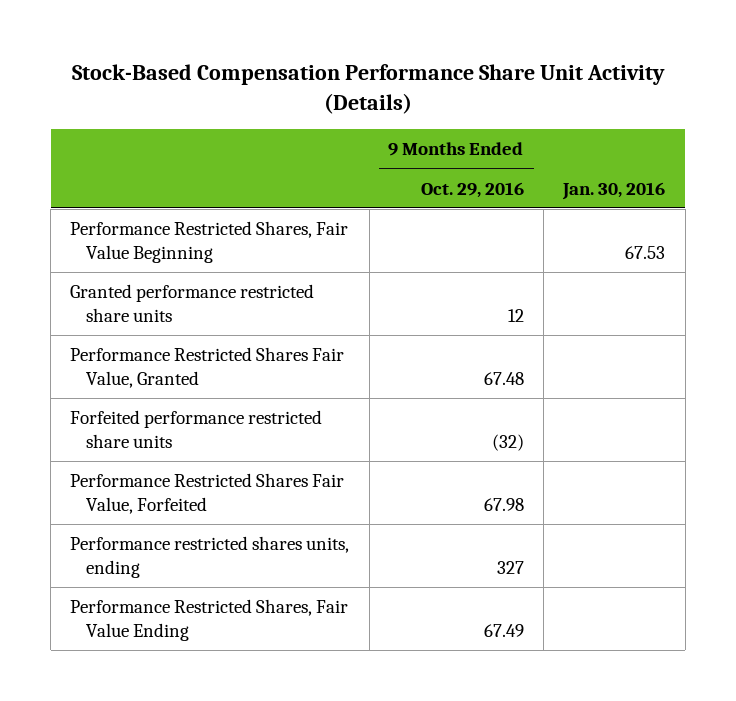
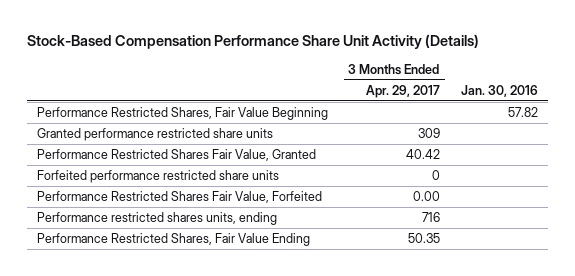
- | 9 Months Ended Oct. 29, 2016 | Jan. 30, 2016
+ | 3 Months Ended Apr. 29, 2017 | Jan. 30, 2016
- Performance Restricted Shares, Fair Value Beginning | | 67.53
+ Performance Restricted Shares, Fair Value Beginning | | 57.82

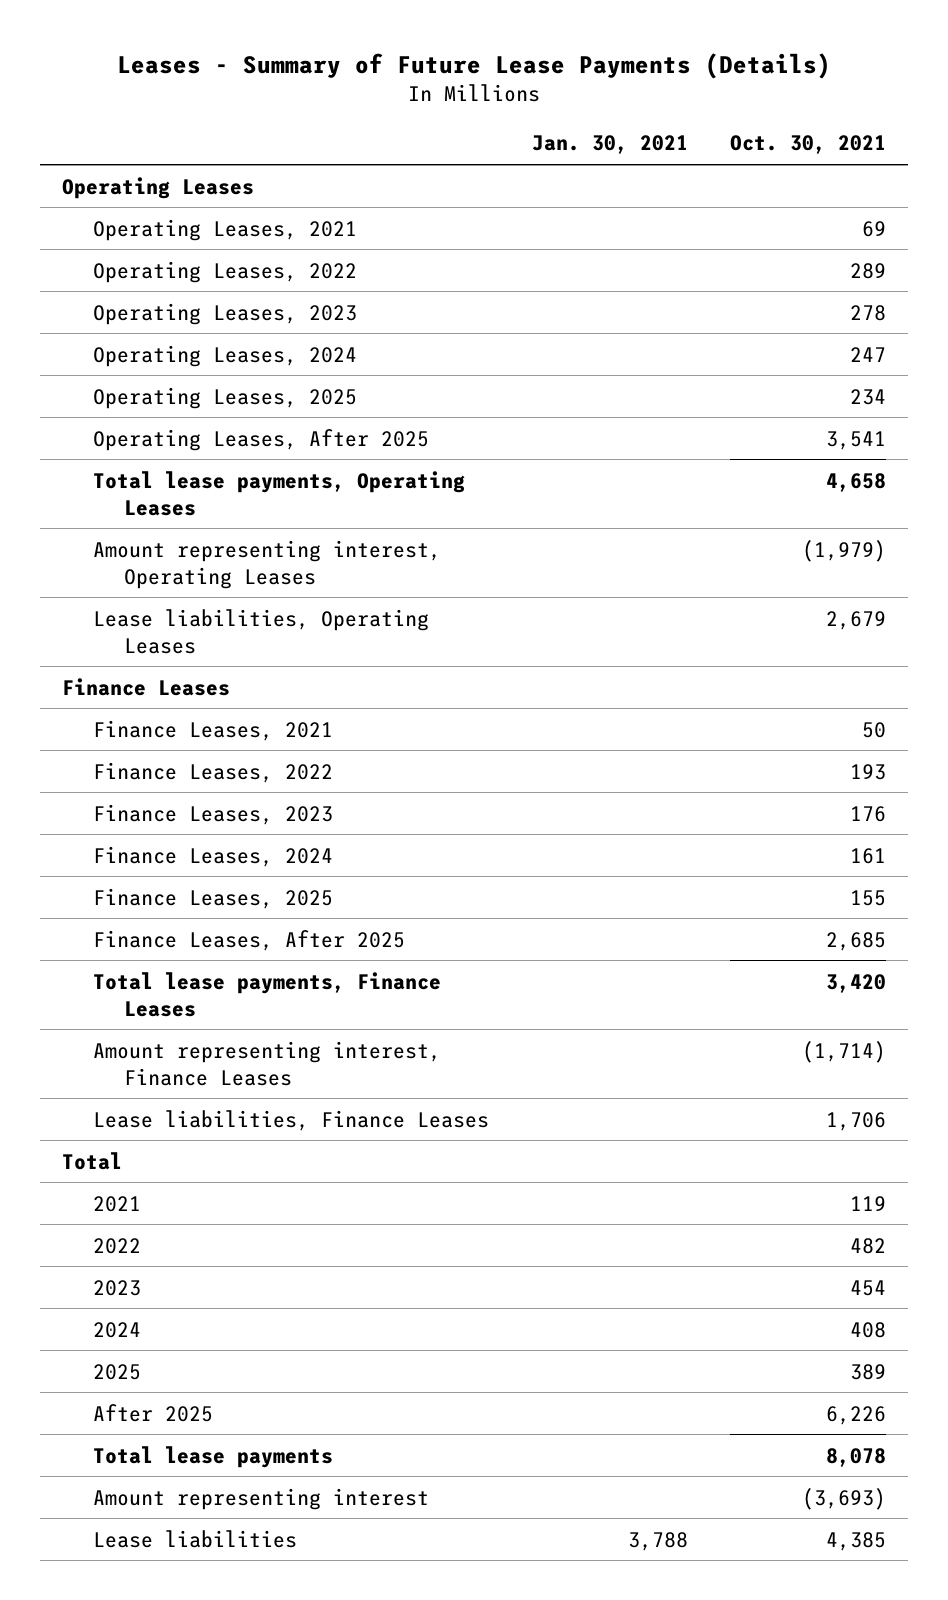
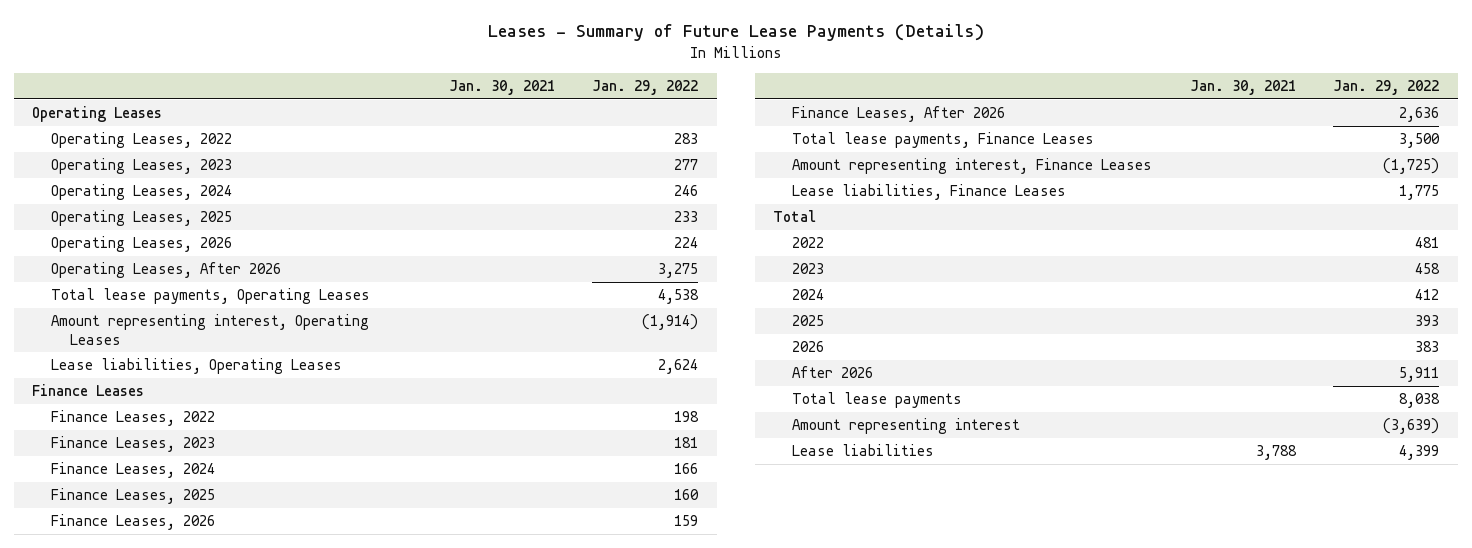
- | Jan. 30, 2021 | Oct. 30, 2021
+ | Jan. 30, 2021 | Jan. 29, 2022
- Operating Leases, 2021 | | 69
- Operating Leases, After 2025 | | 3,541
+ Operating Leases, 2026 | | 224
+ Operating Leases, After 2026 | | 3,275
- Finance Leases, 2021 | | 50
- Finance Leases, After 2025 | | 2,685
+ Finance Leases, 2026 | | 159
+ Finance Leases, After 2026 | | 2,636
- 2021 | | 119
- After 2025 | | 6,226
+ 2026 | | 383
+ After 2026 | | 5,911

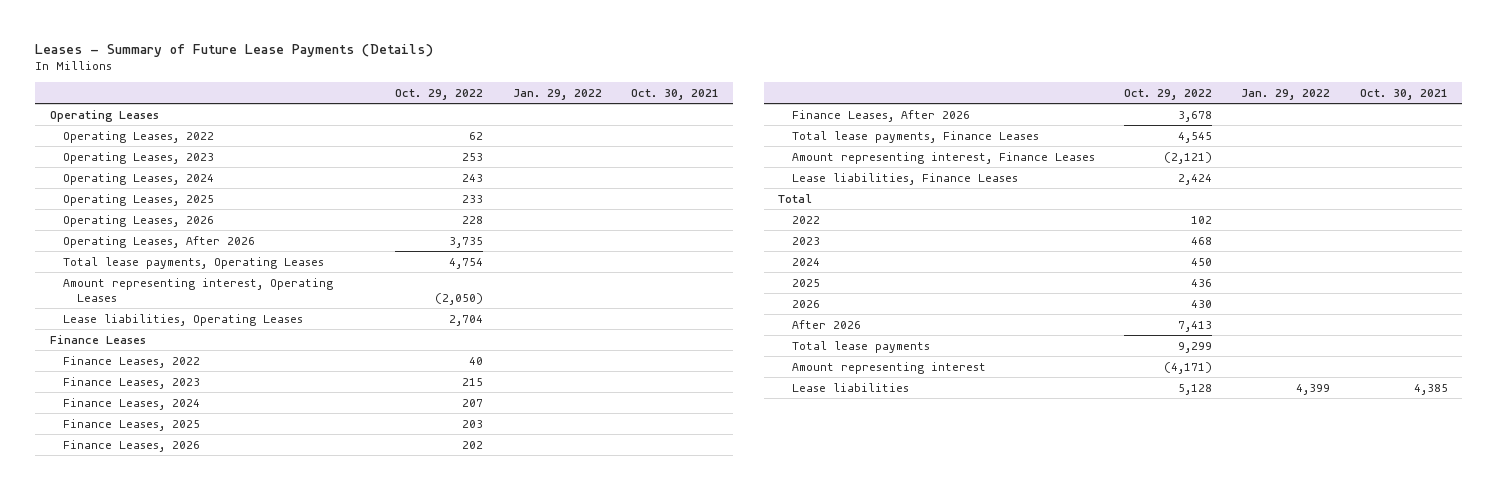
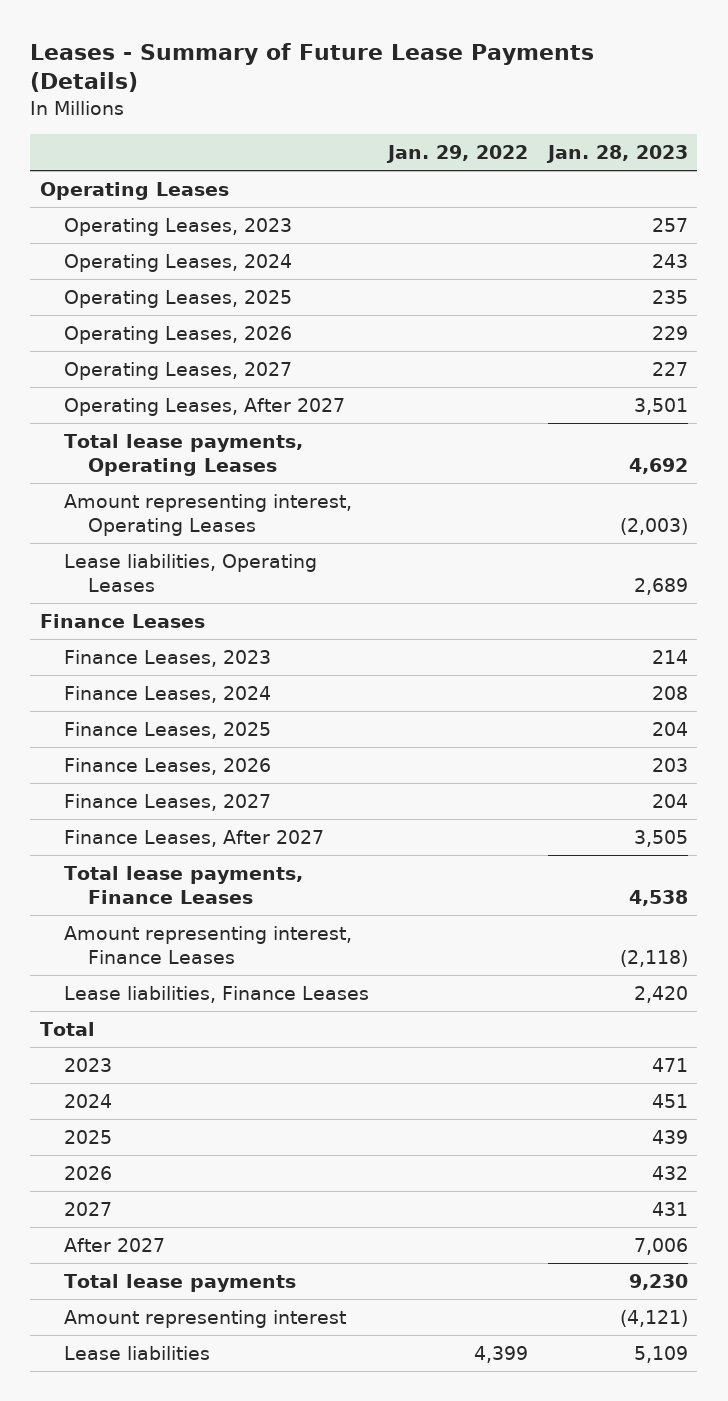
- | Oct. 29, 2022 | Jan. 29, 2022 | Oct. 30, 2021
+ | Jan. 29, 2022 | Jan. 28, 2023
- Operating Leases, 2022 | 62 | |
- Operating Leases, After 2026 | 3,735 | |
+ Operating Leases, 2027 | | 227
+ Operating Leases, After 2027 | | 3,501
- Finance Leases, 2022 | 40 | |
- Finance Leases, After 2026 | 3,678 | |
+ Finance Leases, 2027 | | 204
+ Finance Leases, After 2027 | | 3,505
- 2022 | 102 | |
- After 2026 | 7,413 | |
+ 2027 | | 431
+ After 2027 | | 7,006

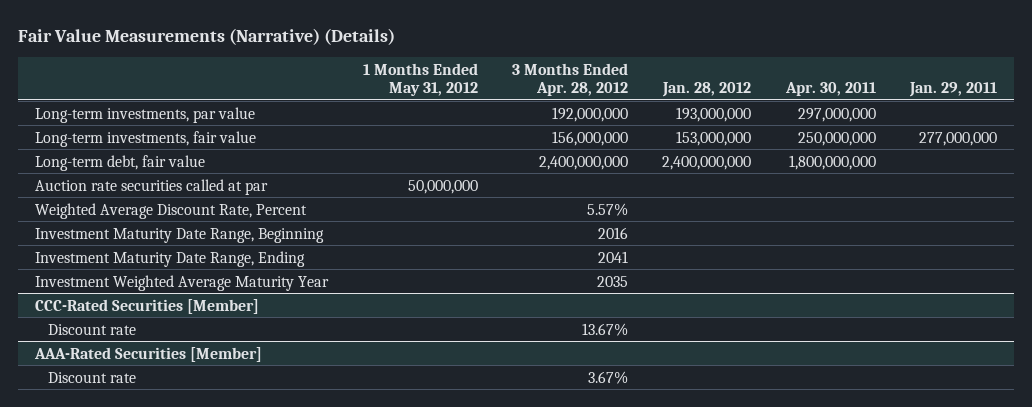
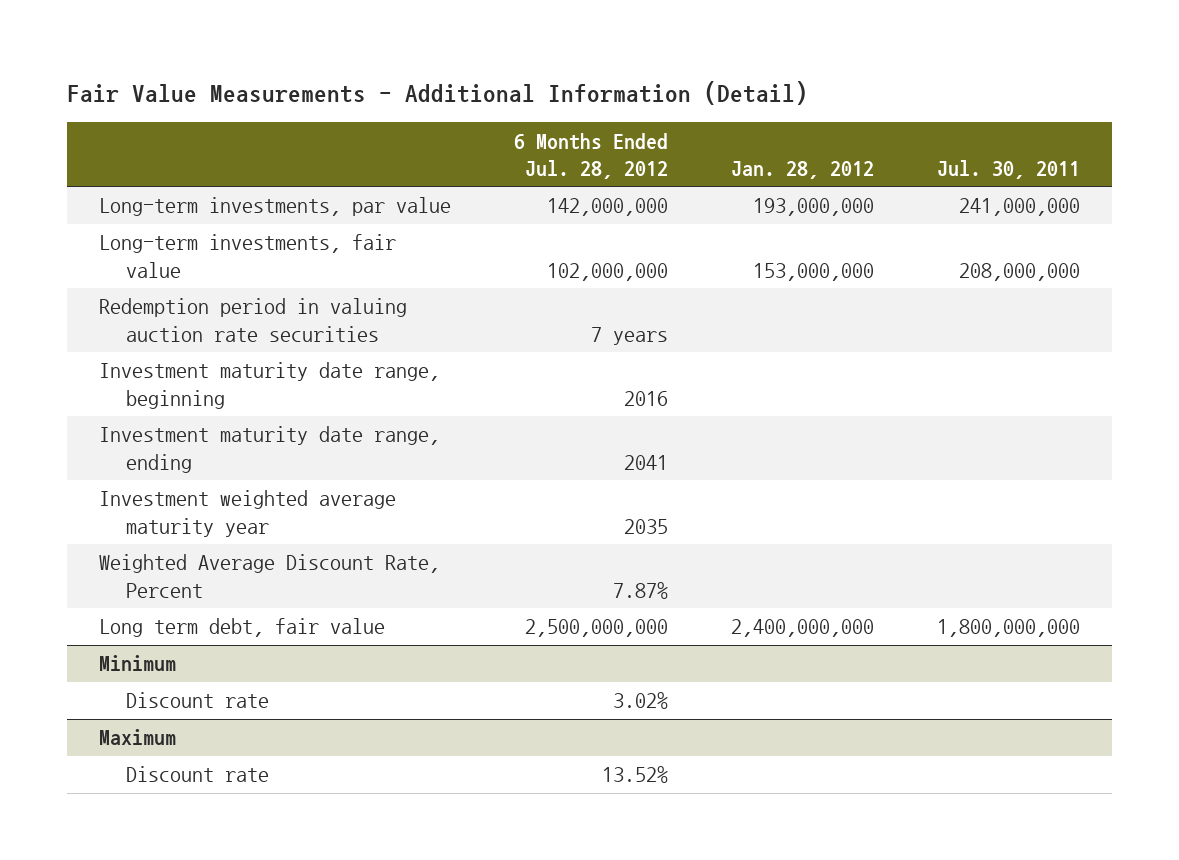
- Fair Value Measurements (Narrative) (Details)
+ Fair Value Measurements - Additional Information (Detail)
- | 1 Months Ended May 31, 2012 | 3 Months Ended Apr. 28, 2012 | Jan. 28, 2012 | Apr. 30, 2011 | Jan. 29, 2011
+ | 6 Months Ended Jul. 28, 2012 | Jan. 28, 2012 | Jul. 30, 2011
- Long-term debt, fair value | | 2,400,000,000 | 2,400,000,000 | 1,800,000,000 |
- Auction rate securities called at par | 50,000,000 | | | |
+ Redemption period in valuing auction rate securities | 7 years | |
+ Investment maturity date range, beginning | 2016 | |
+ Investment maturity date range, ending | 2041 | |
+ Investment weighted average maturity year | 2035 | |
- Investment Maturity Date Range, Beginning | | 2016 | | |
- Investment Maturity Date Range, Ending | | 2041 | | |
- Investment Weighted Average Maturity Year | | 2035 | | |
- CCC-Rated Securities [Member]
- Discount rate | | 13.67% | | |
- AAA-Rated Securities [Member]
- Discount rate | | 3.67% | | |
+ Long term debt, fair value | 2,500,000,000 | 2,400,000,000 | 1,800,000,000
+ Minimum
+ Discount rate | 3.02% | |
+ Maximum
+ Discount rate | 13.52% | |

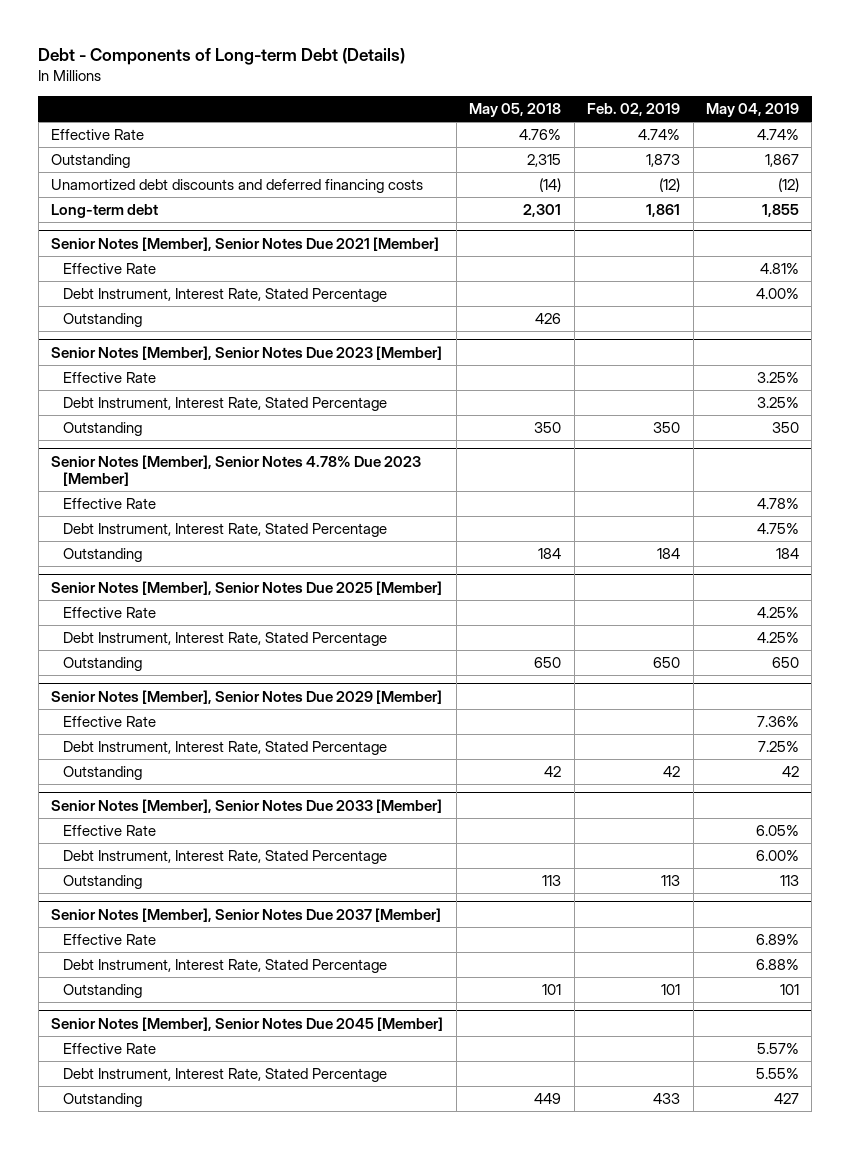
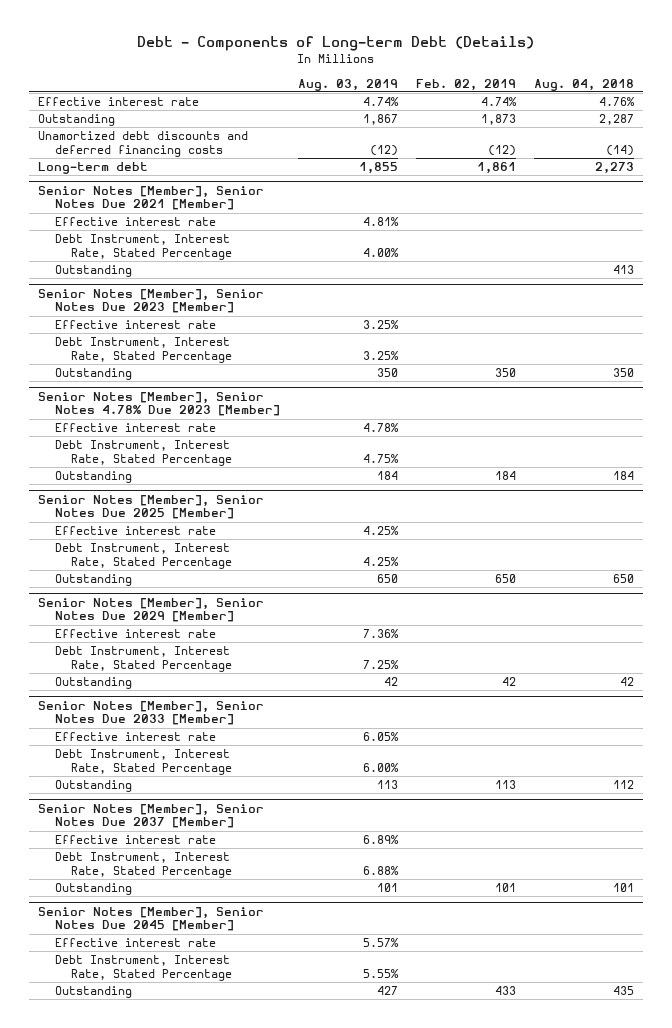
- | May 05, 2018 | Feb. 02, 2019 | May 04, 2019
+ | Aug. 03, 2019 | Feb. 02, 2019 | Aug. 04, 2018
- Effective Rate | 4.76% | 4.74% | 4.74%
+ Effective interest rate | 4.74% | 4.74% | 4.76%
@ Senior Notes [Member], Senior Notes Due 2021 [Member]
- Effective Rate | | | 4.81%
+ Effective interest rate | 4.81% | |
@ Senior Notes [Member], Senior Notes Due 2023 [Member]
- Effective Rate | | | 3.25%
+ Effective interest rate | 3.25% | |
@ Senior Notes [Member], Senior Notes 4.78% Due 2023 [Member]
- Effective Rate | | | 4.78%
+ Effective interest rate | 4.78% | |
@ Senior Notes [Member], Senior Notes Due 2025 [Member]
- Effective Rate | | | 4.25%
+ Effective interest rate | 4.25% | |
@ Senior Notes [Member], Senior Notes Due 2029 [Member]
- Effective Rate | | | 7.36%
+ Effective interest rate | 7.36% | |
@ Senior Notes [Member], Senior Notes Due 2033 [Member]
- Effective Rate | | | 6.05%
+ Effective interest rate | 6.05% | |
@ Senior Notes [Member], Senior Notes Due 2037 [Member]
- Effective Rate | | | 6.89%
+ Effective interest rate | 6.89% | |
@ Senior Notes [Member], Senior Notes Due 2045 [Member]
- Effective Rate | | | 5.57%
+ Effective interest rate | 5.57% | |

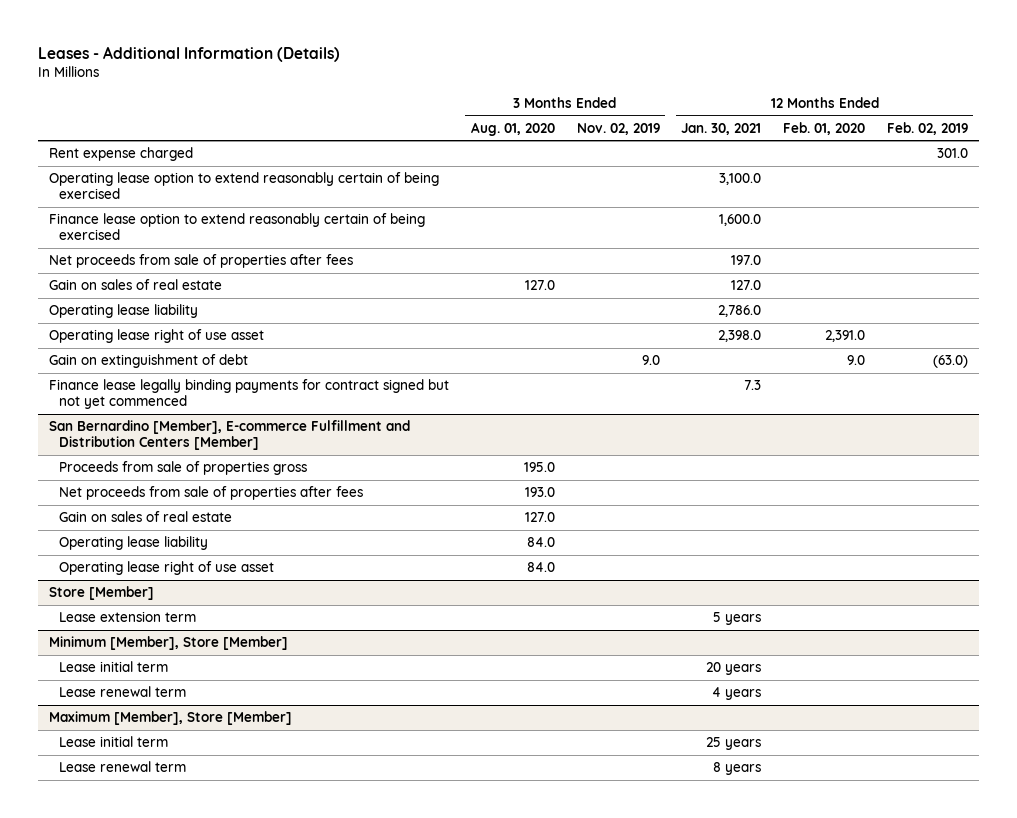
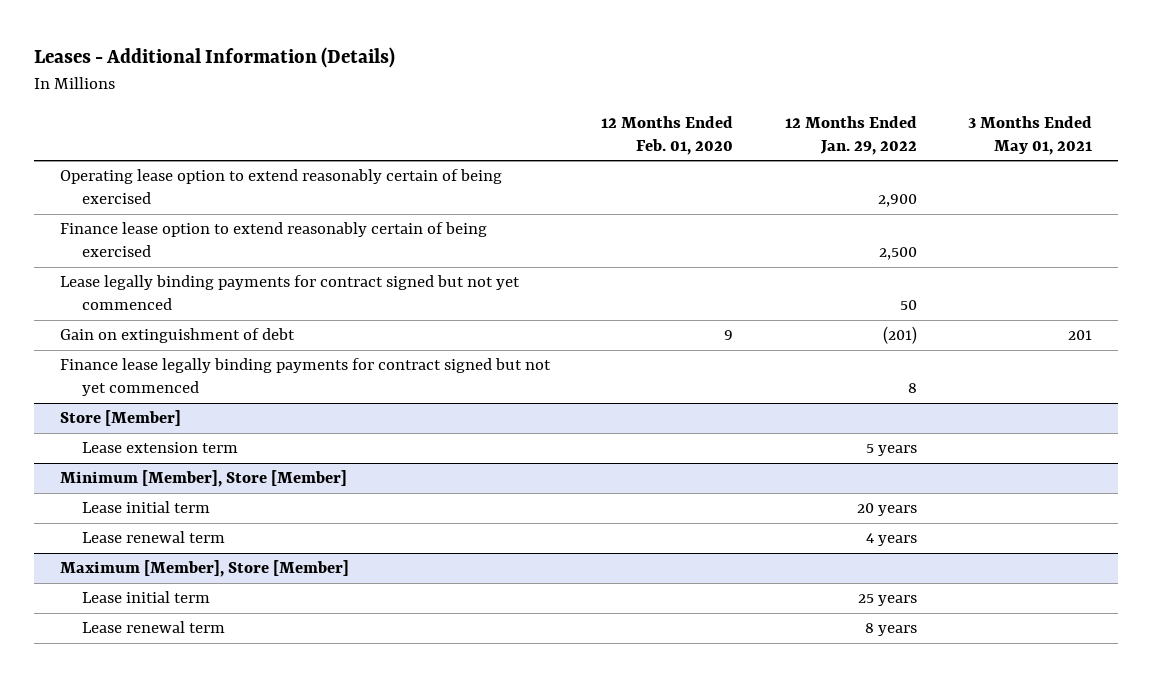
- | 3 Months Ended Aug. 01, 2020 | 3 Months Ended Nov. 02, 2019 | 12 Months Ended Jan. 30, 2021 | 12 Months Ended Feb. 01, 2020 | 12 Months Ended Feb. 02, 2019
+ | 12 Months Ended Feb. 01, 2020 | 12 Months Ended Jan. 29, 2022 | 3 Months Ended May 01, 2021
- Rent expense charged | | | | | 301.0
- Net proceeds from sale of properties after fees | | | 197.0 | |
- Gain on sales of real estate | 127.0 | | 127.0 | |
- Operating lease liability | | | 2,786.0 | |
- Operating lease right of use asset | | | 2,398.0 | 2,391.0 |
- Gain on extinguishment of debt | | 9.0 | | 9.0 | (63.0)
+ Lease legally binding payments for contract signed but not yet commenced | | 50 |
+ Gain on extinguishment of debt | 9 | (201) | 201
- San Bernardino [Member], E-commerce Fulfillment and Distribution Centers [Member]
- Proceeds from sale of properties gross | 195.0 | | | |
- Net proceeds from sale of properties after fees | 193.0 | | | |
- Gain on sales of real estate | 127.0 | | | |
- Operating lease liability | 84.0 | | | |
- Operating lease right of use asset | 84.0 | | | |

